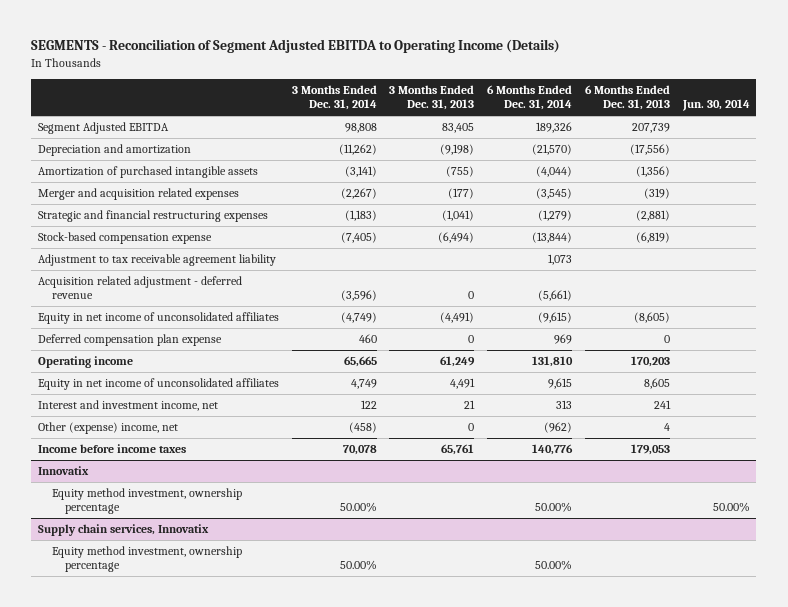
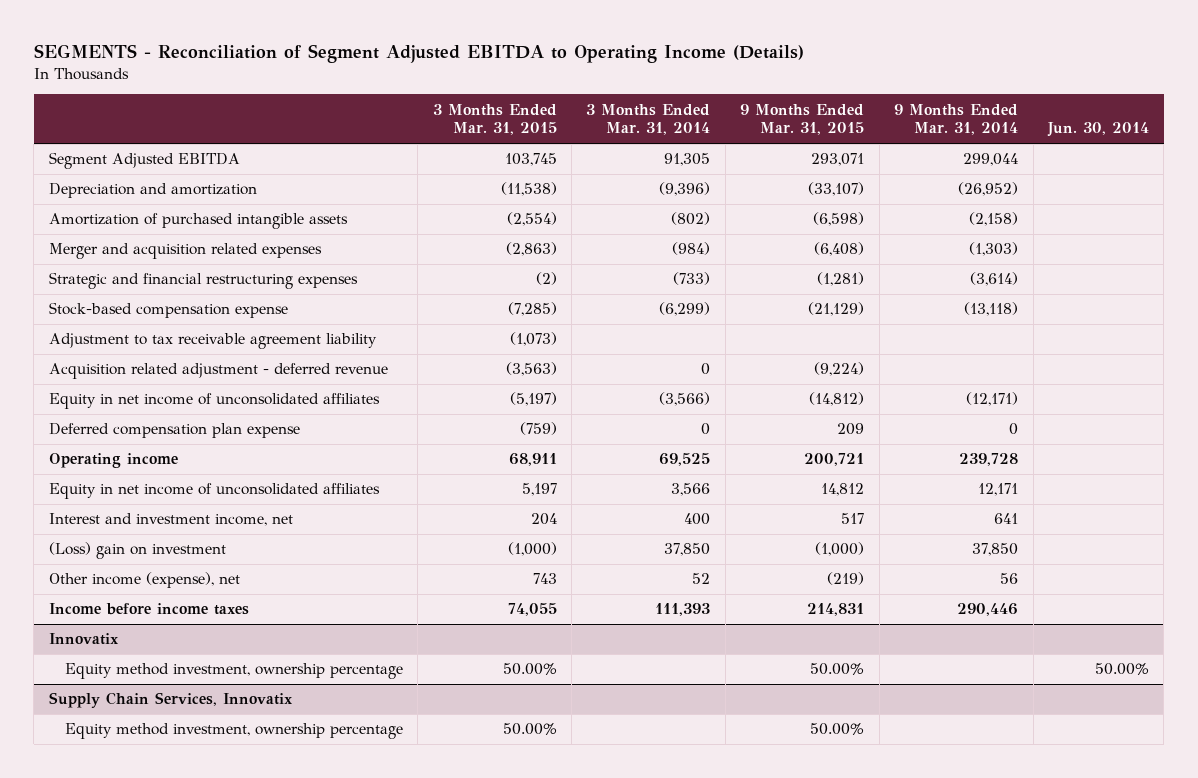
- | 3 Months Ended Dec. 31, 2014 | 3 Months Ended Dec. 31, 2013 | 6 Months Ended Dec. 31, 2014 | 6 Months Ended Dec. 31, 2013 | Jun. 30, 2014
+ | 3 Months Ended Mar. 31, 2015 | 3 Months Ended Mar. 31, 2014 | 9 Months Ended Mar. 31, 2015 | 9 Months Ended Mar. 31, 2014 | Jun. 30, 2014
- Other (expense) income, net | (458) | 0 | (962) | 4 |
+ (Loss) gain on investment | (1,000) | 37,850 | (1,000) | 37,850 |
+ Other income (expense), net | 743 | 52 | (219) | 56 |
- Supply chain services, Innovatix
+ Supply Chain Services, Innovatix

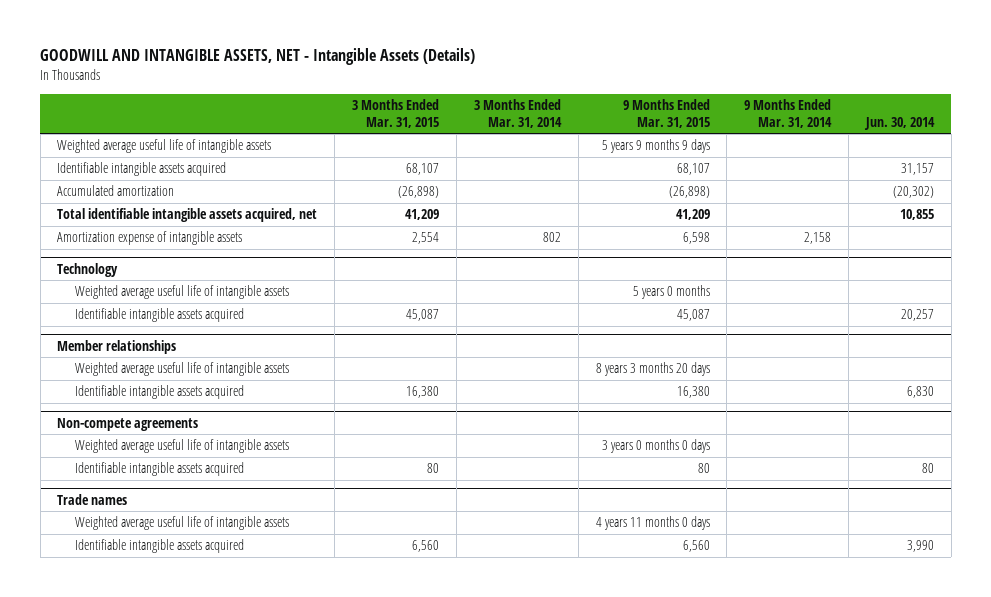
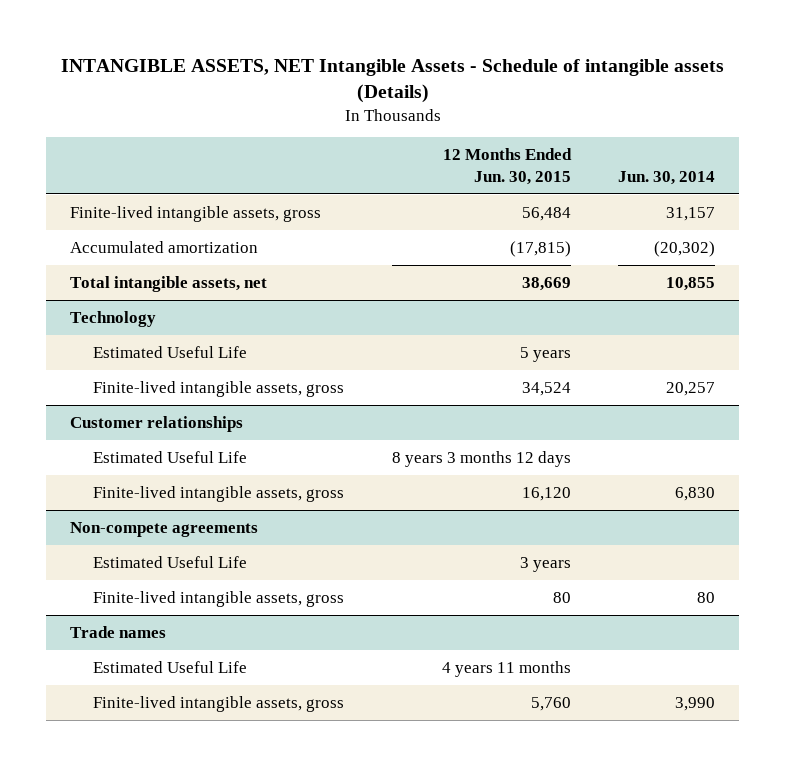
- GOODWILL AND INTANGIBLE ASSETS, NET - Intangible Assets (Details)
+ INTANGIBLE ASSETS, NET Intangible Assets - Schedule of intangible assets (Details)
- | 3 Months Ended Mar. 31, 2015 | 3 Months Ended Mar. 31, 2014 | 9 Months Ended Mar. 31, 2015 | 9 Months Ended Mar. 31, 2014 | Jun. 30, 2014
+ | 12 Months Ended Jun. 30, 2015 | Jun. 30, 2014
- Weighted average useful life of intangible assets | | | 5 years 9 months 9 days | |
- Identifiable intangible assets acquired | 68,107 | | 68,107 | | 31,157
+ Finite-lived intangible assets, gross | 56,484 | 31,157
- Total identifiable intangible assets acquired, net | 41,209 | | 41,209 | | 10,855
- Amortization expense of intangible assets | 2,554 | 802 | 6,598 | 2,158 |
+ Total intangible assets, net | 38,669 | 10,855
@ Technology
- Weighted average useful life of intangible assets | | | 5 years 0 months | |
- Identifiable intangible assets acquired | 45,087 | | 45,087 | | 20,257
- Member relationships
- Weighted average useful life of intangible assets | | | 8 years 3 months 20 days | |
- Identifiable intangible assets acquired | 16,380 | | 16,380 | | 6,830
@ Technology
+ Estimated Useful Life | 5 years |
+ Finite-lived intangible assets, gross | 34,524 | 20,257
+ Customer relationships
+ Estimated Useful Life | 8 years 3 months 12 days |
+ Finite-lived intangible assets, gross | 16,120 | 6,830
@ Non-compete agreements
- Weighted average useful life of intangible assets | | | 3 years 0 months 0 days | |
- Identifiable intangible assets acquired | 80 | | 80 | | 80
+ Estimated Useful Life | 3 years |
+ Finite-lived intangible assets, gross | 80 | 80
@ Trade names
- Weighted average useful life of intangible assets | | | 4 years 11 months 0 days | |
- Identifiable intangible assets acquired | 6,560 | | 6,560 | | 3,990
+ Estimated Useful Life | 4 years 11 months |
+ Finite-lived intangible assets, gross | 5,760 | 3,990

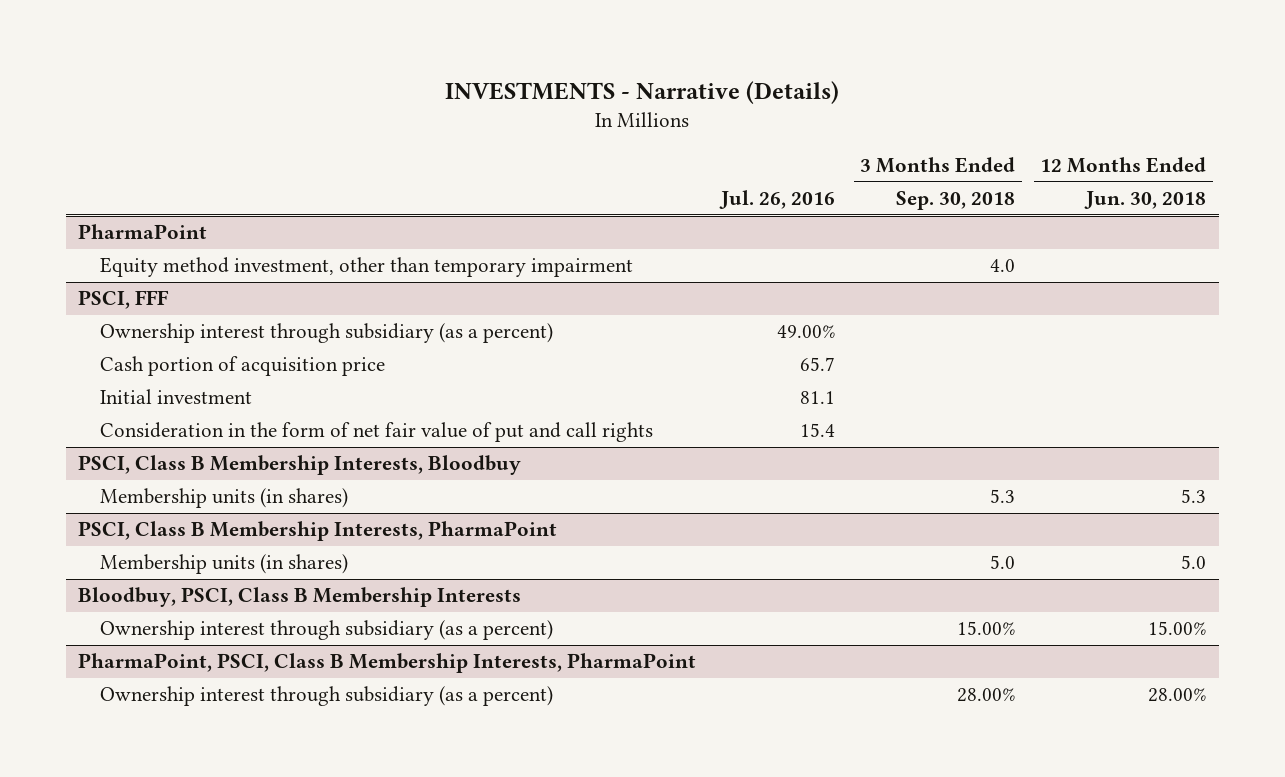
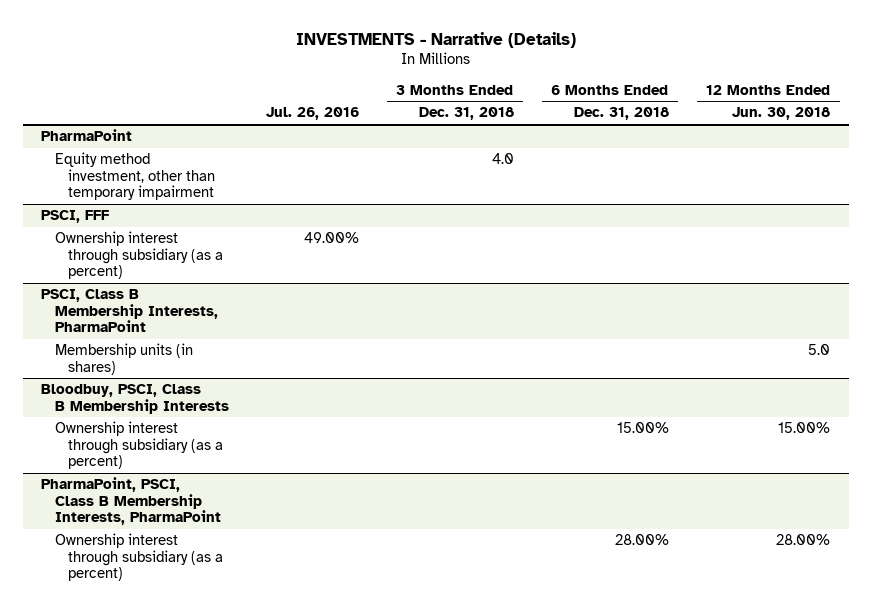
- | Jul. 26, 2016 | 3 Months Ended Sep. 30, 2018 | 12 Months Ended Jun. 30, 2018
+ | Jul. 26, 2016 | 3 Months Ended Dec. 31, 2018 | 6 Months Ended Dec. 31, 2018 | 12 Months Ended Jun. 30, 2018
@ PSCI, FFF
- Cash portion of acquisition price | 65.7 | |
- Initial investment | 81.1 | |
- Consideration in the form of net fair value of put and call rights | 15.4 | |
- PSCI, Class B Membership Interests, Bloodbuy
- Membership units (in shares) | | 5.3 | 5.3

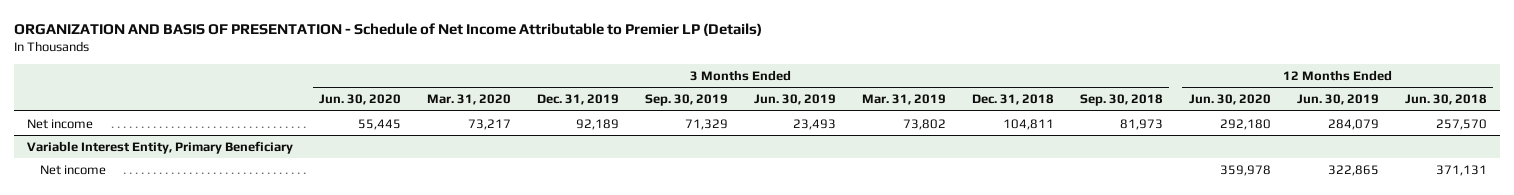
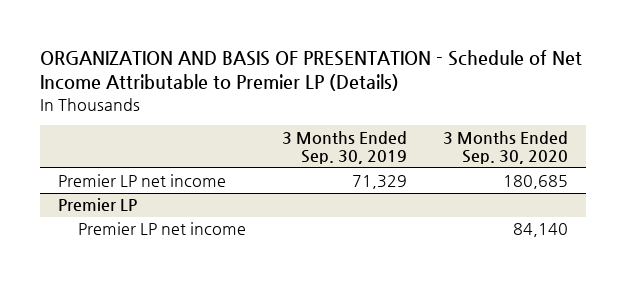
- | 3 Months Ended Jun. 30, 2020 | 3 Months Ended Mar. 31, 2020 | 3 Months Ended Dec. 31, 2019 | 3 Months Ended Sep. 30, 2019 | 3 Months Ended Jun. 30, 2019 | 3 Months Ended Mar. 31, 2019 | 3 Months Ended Dec. 31, 2018 | 3 Months Ended Sep. 30, 2018 | 12 Months Ended Jun. 30, 2020 | 12 Months Ended Jun. 30, 2019 | 12 Months Ended Jun. 30, 2018
+ | 3 Months Ended Sep. 30, 2019 | 3 Months Ended Sep. 30, 2020
- Net income | 55,445 | 73,217 | 92,189 | 71,329 | 23,493 | 73,802 | 104,811 | 81,973 | 292,180 | 284,079 | 257,570
- Variable Interest Entity, Primary Beneficiary
- Net income | | | | | | | | | 359,978 | 322,865 | 371,131
+ Premier LP net income | 71,329 | 180,685
+ Premier LP
+ Premier LP net income | | 84,140

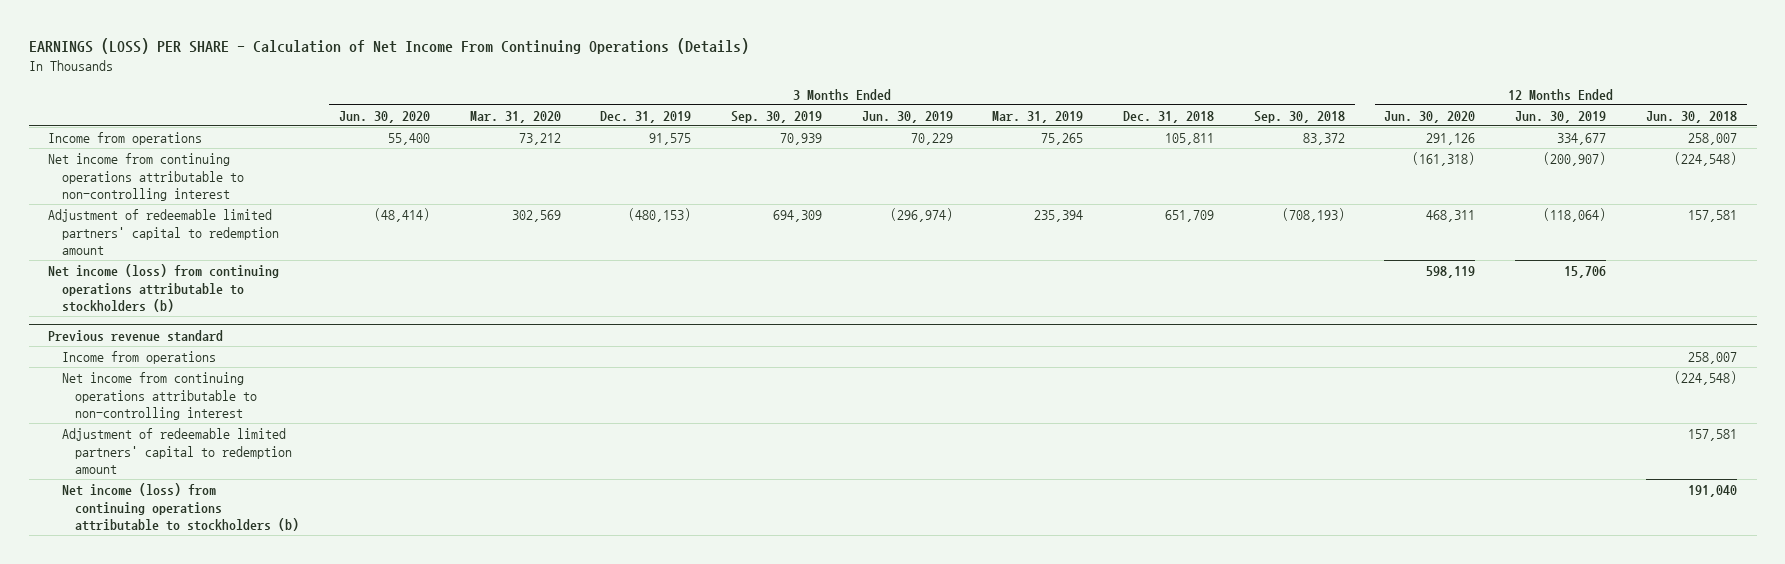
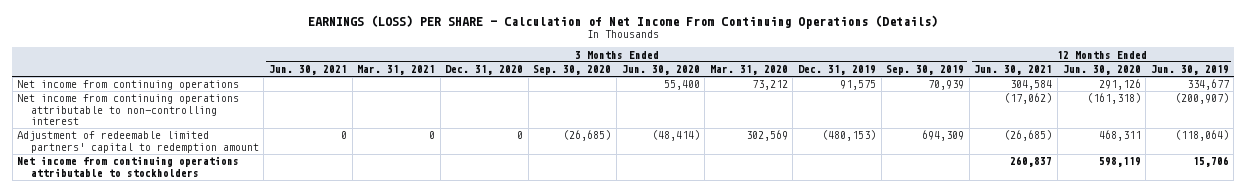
- | 3 Months Ended Jun. 30, 2020 | 3 Months Ended Mar. 31, 2020 | 3 Months Ended Dec. 31, 2019 | 3 Months Ended Sep. 30, 2019 | 3 Months Ended Jun. 30, 2019 | 3 Months Ended Mar. 31, 2019 | 3 Months Ended Dec. 31, 2018 | 3 Months Ended Sep. 30, 2018 | 12 Months Ended Jun. 30, 2020 | 12 Months Ended Jun. 30, 2019 | 12 Months Ended Jun. 30, 2018
+ | 3 Months Ended Jun. 30, 2021 | 3 Months Ended Mar. 31, 2021 | 3 Months Ended Dec. 31, 2020 | 3 Months Ended Sep. 30, 2020 | 3 Months Ended Jun. 30, 2020 | 3 Months Ended Mar. 31, 2020 | 3 Months Ended Dec. 31, 2019 | 3 Months Ended Sep. 30, 2019 | 12 Months Ended Jun. 30, 2021 | 12 Months Ended Jun. 30, 2020 | 12 Months Ended Jun. 30, 2019
- Income from operations | 55,400 | 73,212 | 91,575 | 70,939 | 70,229 | 75,265 | 105,811 | 83,372 | 291,126 | 334,677 | 258,007
+ Net income from continuing operations | | | | | 55,400 | 73,212 | 91,575 | 70,939 | 304,584 | 291,126 | 334,677
- Net income (loss) from continuing operations attributable to stockholders (b) | | | | | | | | | 598,119 | 15,706 |
- Previous revenue standard
- Income from operations | | | | | | | | | | | 258,007
- Net income from continuing operations attributable to non-controlling interest | | | | | | | | | | | (224,548)
- Adjustment of redeemable limited partners' capital to redemption amount | | | | | | | | | | | 157,581
- Net income (loss) from continuing operations attributable to stockholders (b) | | | | | | | | | | | 191,040
+ Net income from continuing operations attributable to stockholders | | | | | | | | | 260,837 | 598,119 | 15,706

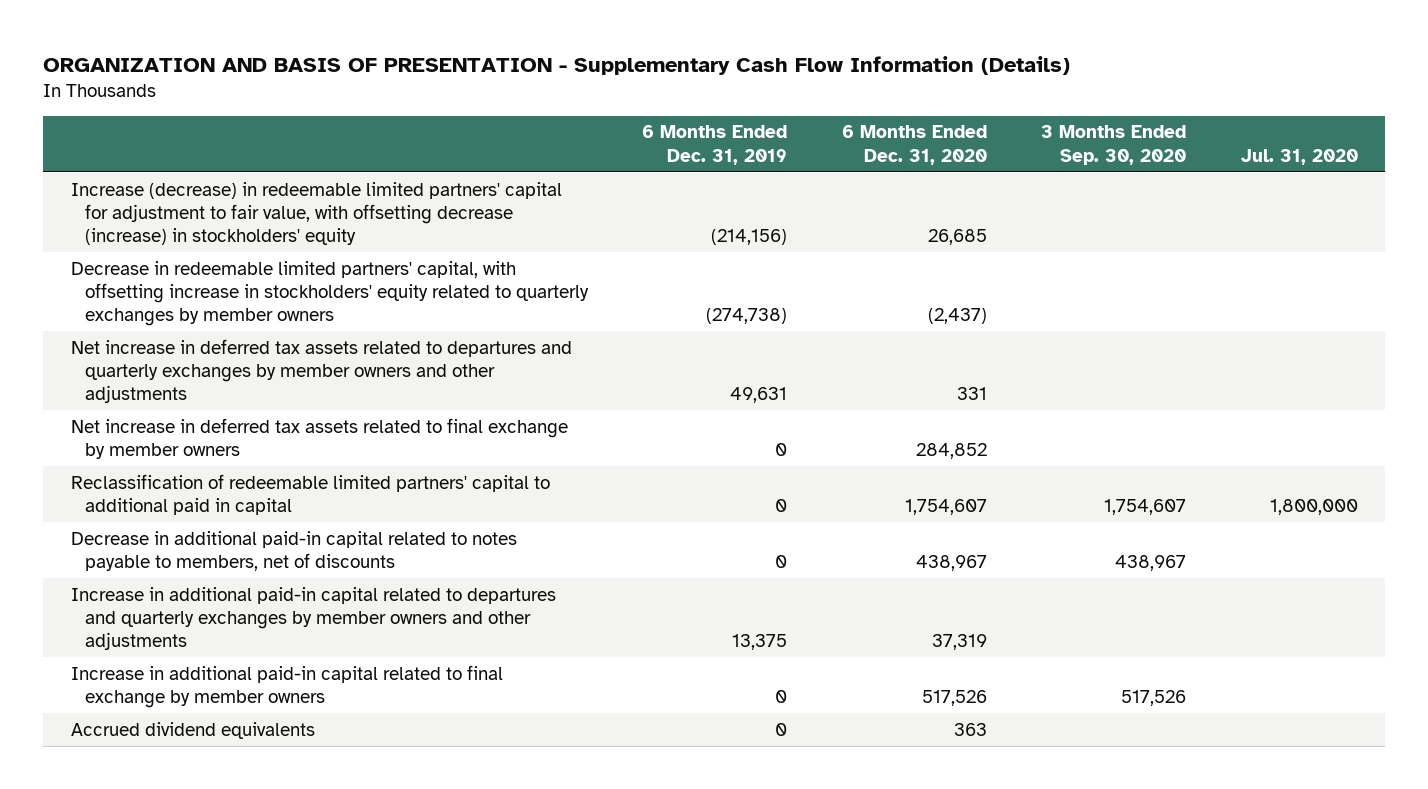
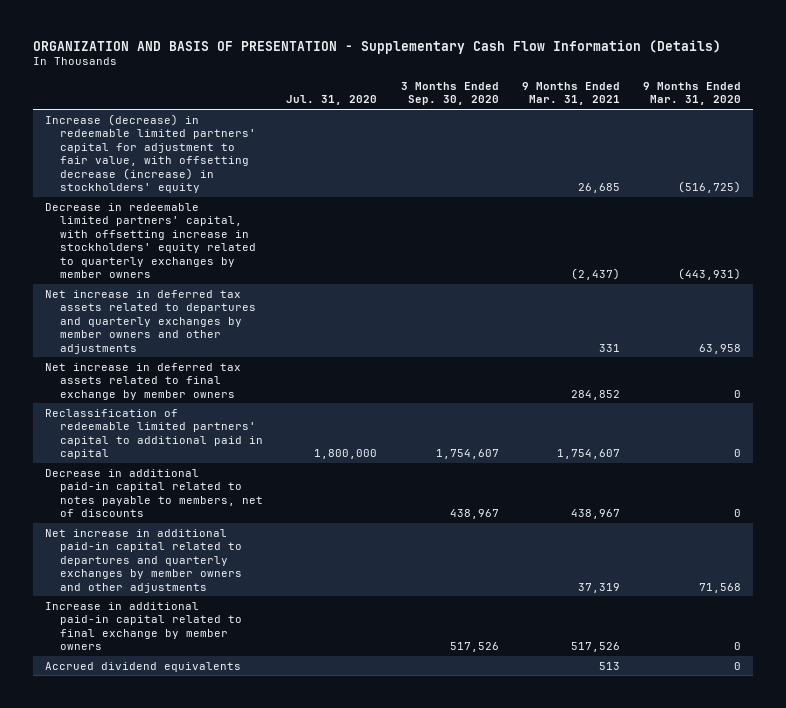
- | 6 Months Ended Dec. 31, 2019 | 6 Months Ended Dec. 31, 2020 | 3 Months Ended Sep. 30, 2020 | Jul. 31, 2020
+ | Jul. 31, 2020 | 3 Months Ended Sep. 30, 2020 | 9 Months Ended Mar. 31, 2021 | 9 Months Ended Mar. 31, 2020
- Increase in additional paid-in capital related to departures and quarterly exchanges by member owners and other adjustments | 13,375 | 37,319 | |
+ Net increase in additional paid-in capital related to departures and quarterly exchanges by member owners and other adjustments | | | 37,319 | 71,568

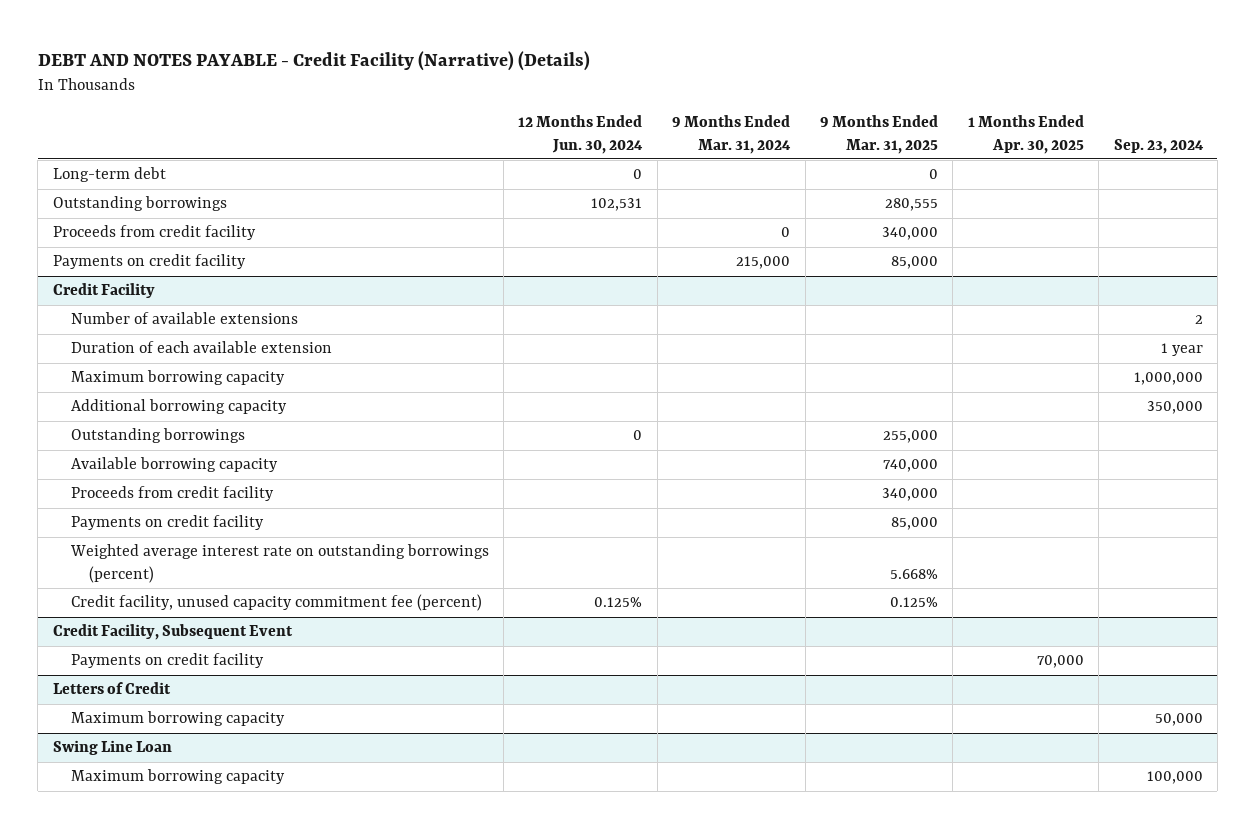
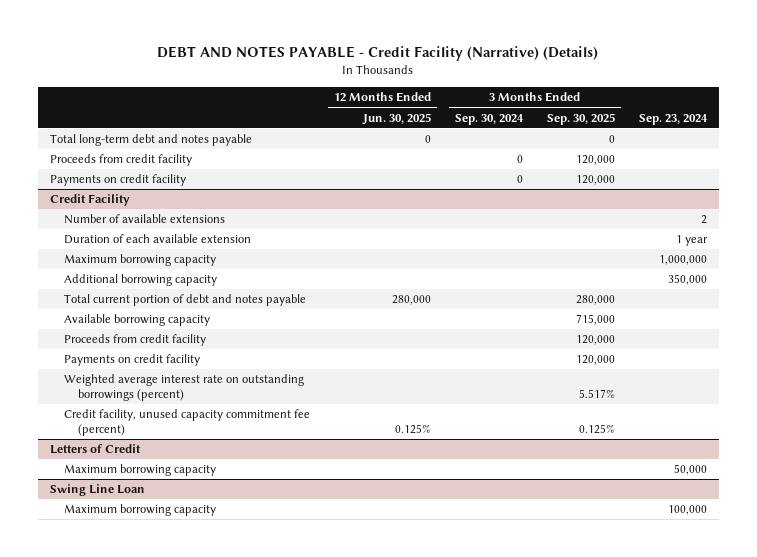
- | 12 Months Ended Jun. 30, 2024 | 9 Months Ended Mar. 31, 2024 | 9 Months Ended Mar. 31, 2025 | 1 Months Ended Apr. 30, 2025 | Sep. 23, 2024
+ | 12 Months Ended Jun. 30, 2025 | 3 Months Ended Sep. 30, 2024 | 3 Months Ended Sep. 30, 2025 | Sep. 23, 2024
- Long-term debt | 0 | | 0 | |
- Outstanding borrowings | 102,531 | | 280,555 | |
+ Total long-term debt and notes payable | 0 | | 0 |
@ Credit Facility
- Outstanding borrowings | 0 | | 255,000 | |
+ Total current portion of debt and notes payable | 280,000 | | 280,000 |
- Credit Facility, Subsequent Event
- Payments on credit facility | | | | 70,000 |

